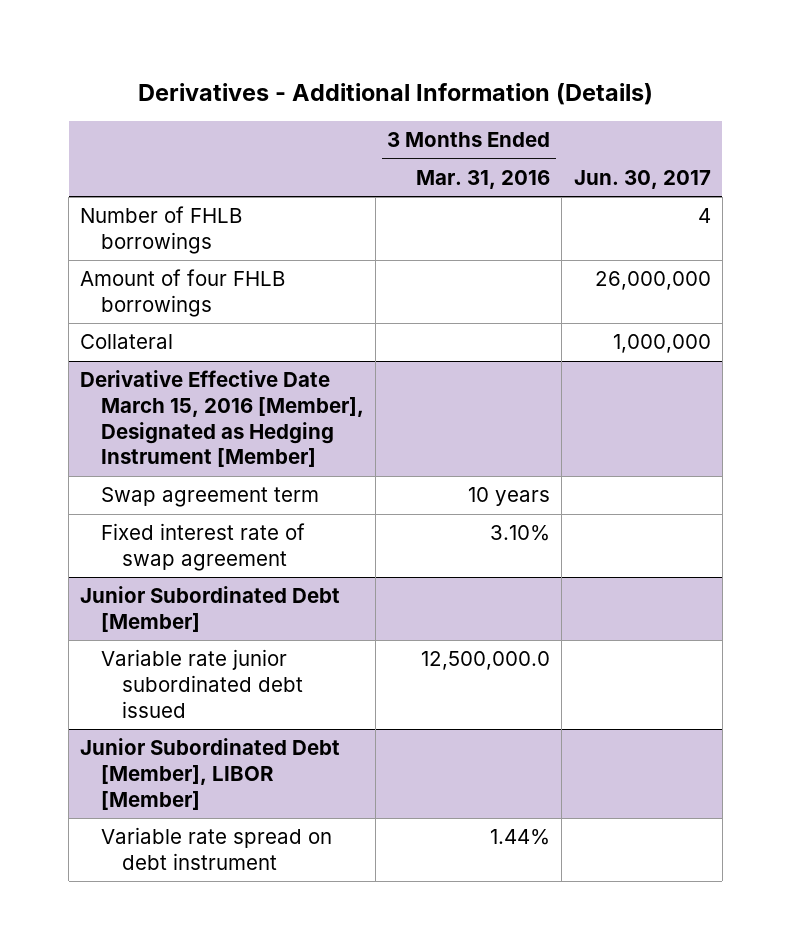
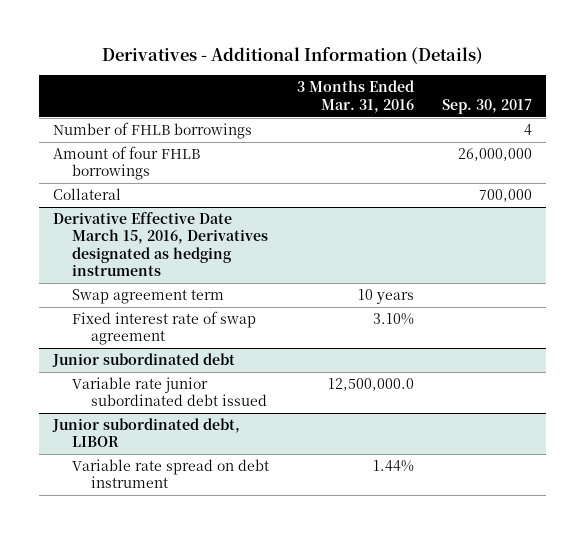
- | 3 Months Ended Mar. 31, 2016 | Jun. 30, 2017
+ | 3 Months Ended Mar. 31, 2016 | Sep. 30, 2017
- Derivative Effective Date March 15, 2016 [Member], Designated as Hedging Instrument [Member]
+ Derivative Effective Date March 15, 2016, Derivatives designated as hedging instruments
- Junior Subordinated Debt [Member]
+ Junior subordinated debt
- Junior Subordinated Debt [Member], LIBOR [Member]
+ Junior subordinated debt, LIBOR

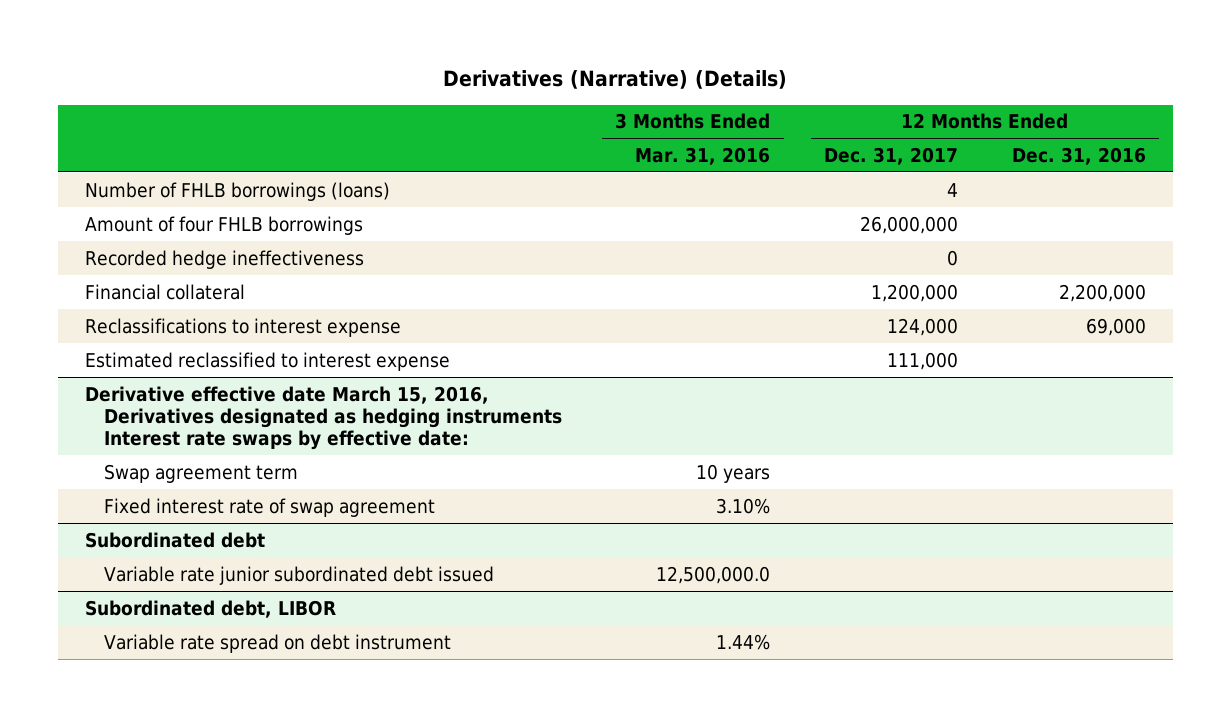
- Derivatives - Additional Information (Details)
+ Derivatives (Narrative) (Details)
- | 3 Months Ended Mar. 31, 2016 | Sep. 30, 2017
+ | 3 Months Ended Mar. 31, 2016 | 12 Months Ended Dec. 31, 2017 | 12 Months Ended Dec. 31, 2016
- Number of FHLB borrowings | | 4
+ Number of FHLB borrowings (loans) | | 4 |
- Collateral | | 700,000
- Derivative Effective Date March 15, 2016, Derivatives designated as hedging instruments
+ Recorded hedge ineffectiveness | | 0 |
+ Financial collateral | | 1,200,000 | 2,200,000
+ Reclassifications to interest expense | | 124,000 | 69,000
+ Estimated reclassified to interest expense | | 111,000 |
+ Derivative effective date March 15, 2016, Derivatives designated as hedging instruments Interest rate swaps by effective date:
- Junior subordinated debt
+ Subordinated debt
- Junior subordinated debt, LIBOR
+ Subordinated debt, LIBOR

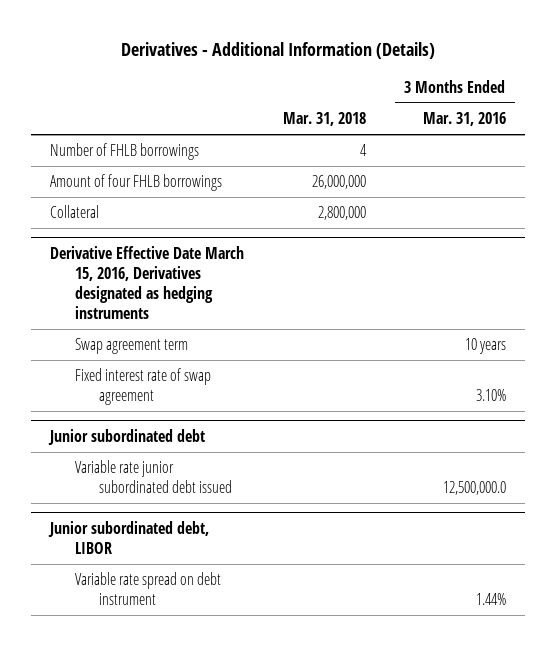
- Derivatives (Narrative) (Details)
+ Derivatives - Additional Information (Details)
- | 3 Months Ended Mar. 31, 2016 | 12 Months Ended Dec. 31, 2017 | 12 Months Ended Dec. 31, 2016
+ | Mar. 31, 2018 | 3 Months Ended Mar. 31, 2016
- Number of FHLB borrowings (loans) | | 4 |
+ Number of FHLB borrowings | 4 |
- Recorded hedge ineffectiveness | | 0 |
- Financial collateral | | 1,200,000 | 2,200,000
- Reclassifications to interest expense | | 124,000 | 69,000
- Estimated reclassified to interest expense | | 111,000 |
- Derivative effective date March 15, 2016, Derivatives designated as hedging instruments Interest rate swaps by effective date:
+ Collateral | 2,800,000 |
+ Derivative Effective Date March 15, 2016, Derivatives designated as hedging instruments
- Subordinated debt
+ Junior subordinated debt
- Subordinated debt, LIBOR
+ Junior subordinated debt, LIBOR

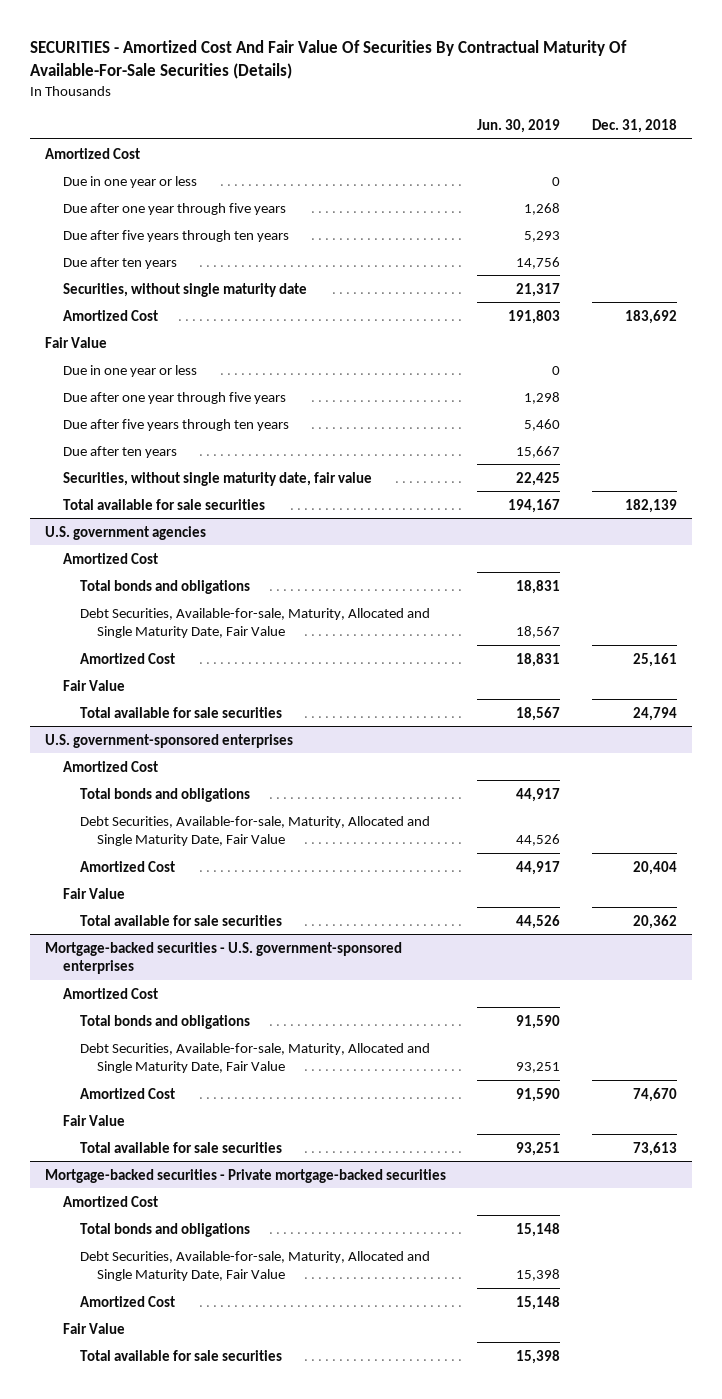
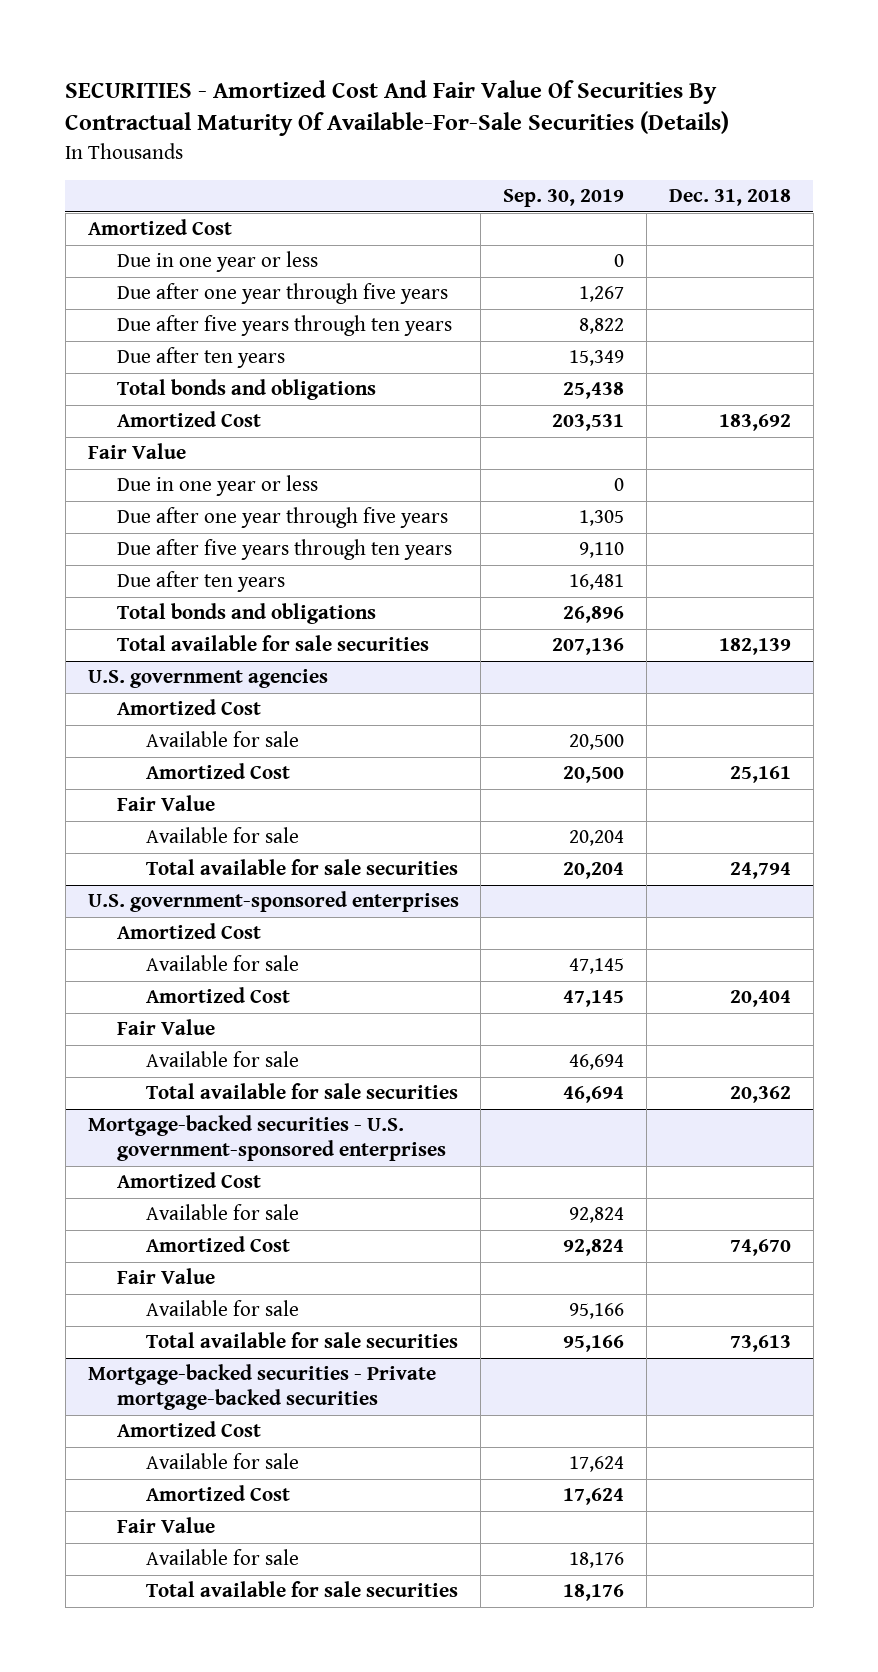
- | Jun. 30, 2019 | Dec. 31, 2018
+ | Sep. 30, 2019 | Dec. 31, 2018
- Securities, without single maturity date | 21,317 |
+ Total bonds and obligations | 25,438 |
- Securities, without single maturity date, fair value | 22,425 |
+ Total bonds and obligations | 26,896 |
@ U.S. government agencies
- Total bonds and obligations | 18,831 |
- Debt Securities, Available-for-sale, Maturity, Allocated and Single Maturity Date, Fair Value | 18,567 |
+ Available for sale | 20,500 |
+ Available for sale | 20,204 |
@ U.S. government-sponsored enterprises
- Total bonds and obligations | 44,917 |
- Debt Securities, Available-for-sale, Maturity, Allocated and Single Maturity Date, Fair Value | 44,526 |
+ Available for sale | 47,145 |
+ Available for sale | 46,694 |
@ Mortgage-backed securities - U.S. government-sponsored enterprises
- Total bonds and obligations | 91,590 |
- Debt Securities, Available-for-sale, Maturity, Allocated and Single Maturity Date, Fair Value | 93,251 |
+ Available for sale | 92,824 |
+ Available for sale | 95,166 |
@ Mortgage-backed securities - Private mortgage-backed securities
- Total bonds and obligations | 15,148 |
- Debt Securities, Available-for-sale, Maturity, Allocated and Single Maturity Date, Fair Value | 15,398 |
+ Available for sale | 17,624 |
+ Available for sale | 18,176 |

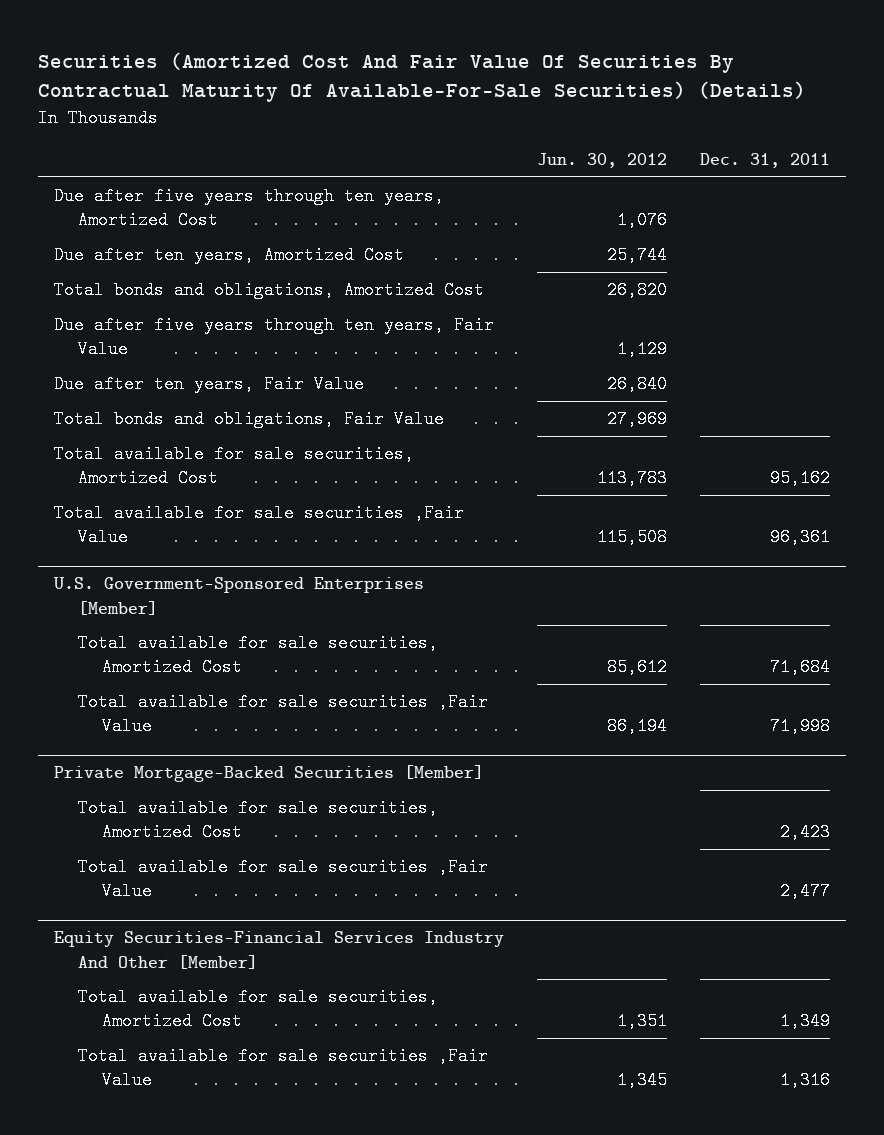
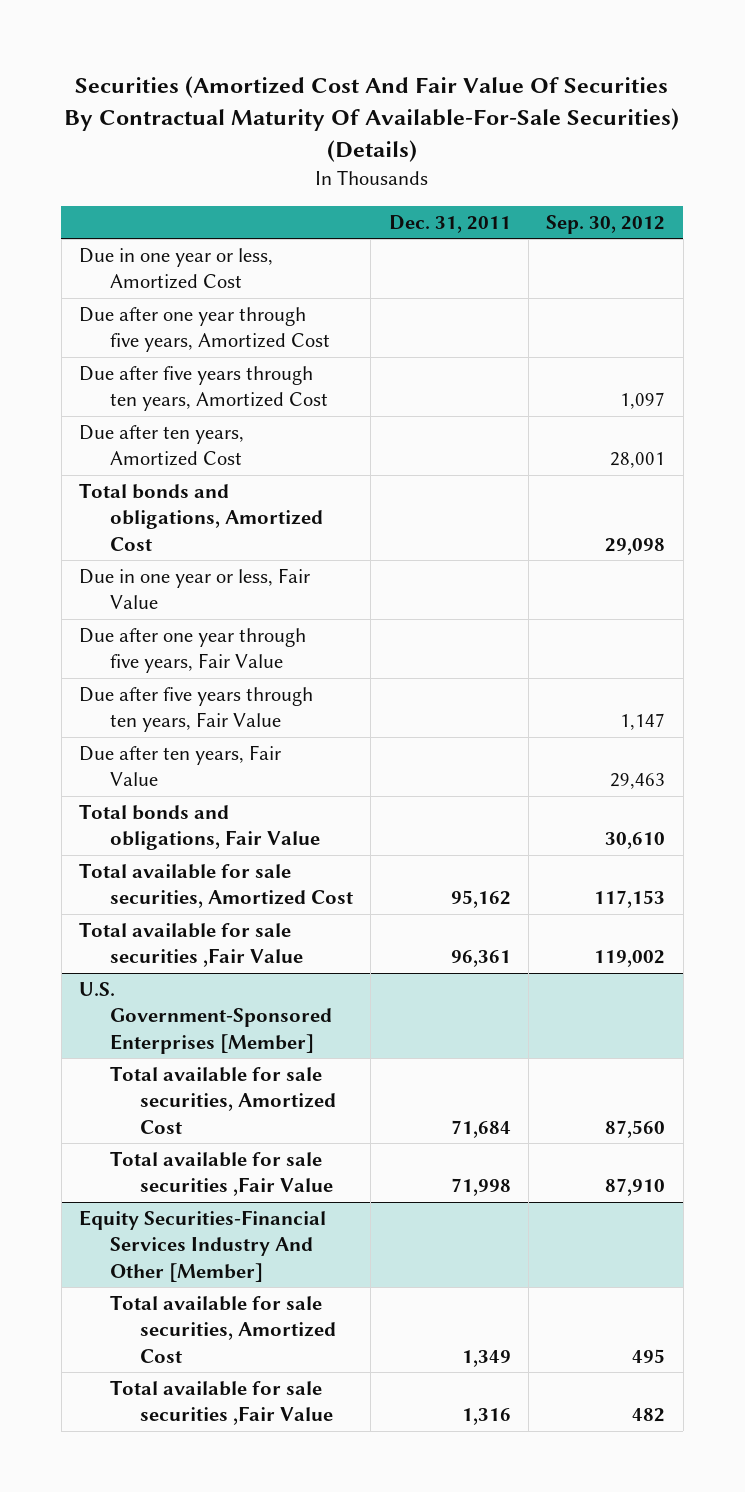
- | Jun. 30, 2012 | Dec. 31, 2011
+ | Dec. 31, 2011 | Sep. 30, 2012
+ Due in one year or less, Amortized Cost
+ Due after one year through five years, Amortized Cost
+ Due in one year or less, Fair Value
+ Due after one year through five years, Fair Value
- Private Mortgage-Backed Securities [Member]
- Total available for sale securities, Amortized Cost | | 2,423
- Total available for sale securities ,Fair Value | | 2,477

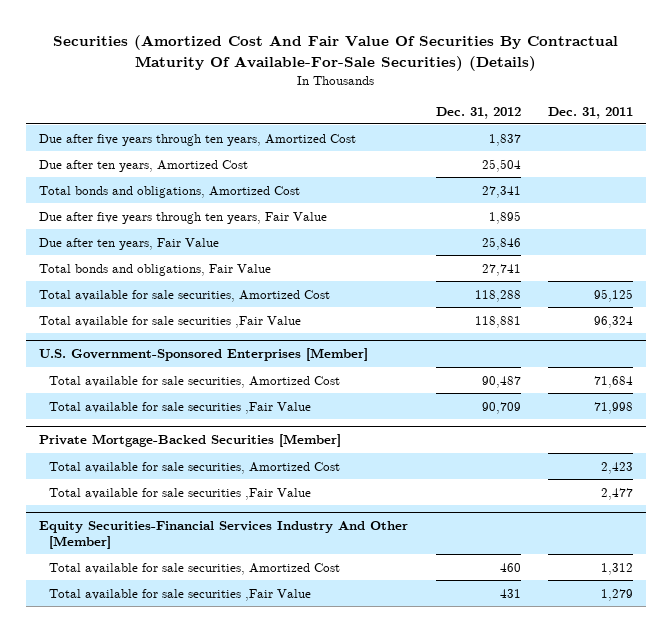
- | Dec. 31, 2011 | Sep. 30, 2012
+ | Dec. 31, 2012 | Dec. 31, 2011
- Due in one year or less, Amortized Cost
- Due after one year through five years, Amortized Cost
- Due in one year or less, Fair Value
- Due after one year through five years, Fair Value
- Total available for sale securities, Amortized Cost | 95,162 | 117,153
- Total available for sale securities ,Fair Value | 96,361 | 119,002
+ Total available for sale securities, Amortized Cost | 118,288 | 95,125
+ Total available for sale securities ,Fair Value | 118,881 | 96,324
+ Private Mortgage-Backed Securities [Member]
+ Total available for sale securities, Amortized Cost | | 2,423
+ Total available for sale securities ,Fair Value | | 2,477
@ Equity Securities-Financial Services Industry And Other [Member]
- Total available for sale securities, Amortized Cost | 1,349 | 495
- Total available for sale securities ,Fair Value | 1,316 | 482
+ Total available for sale securities, Amortized Cost | 460 | 1,312
+ Total available for sale securities ,Fair Value | 431 | 1,279

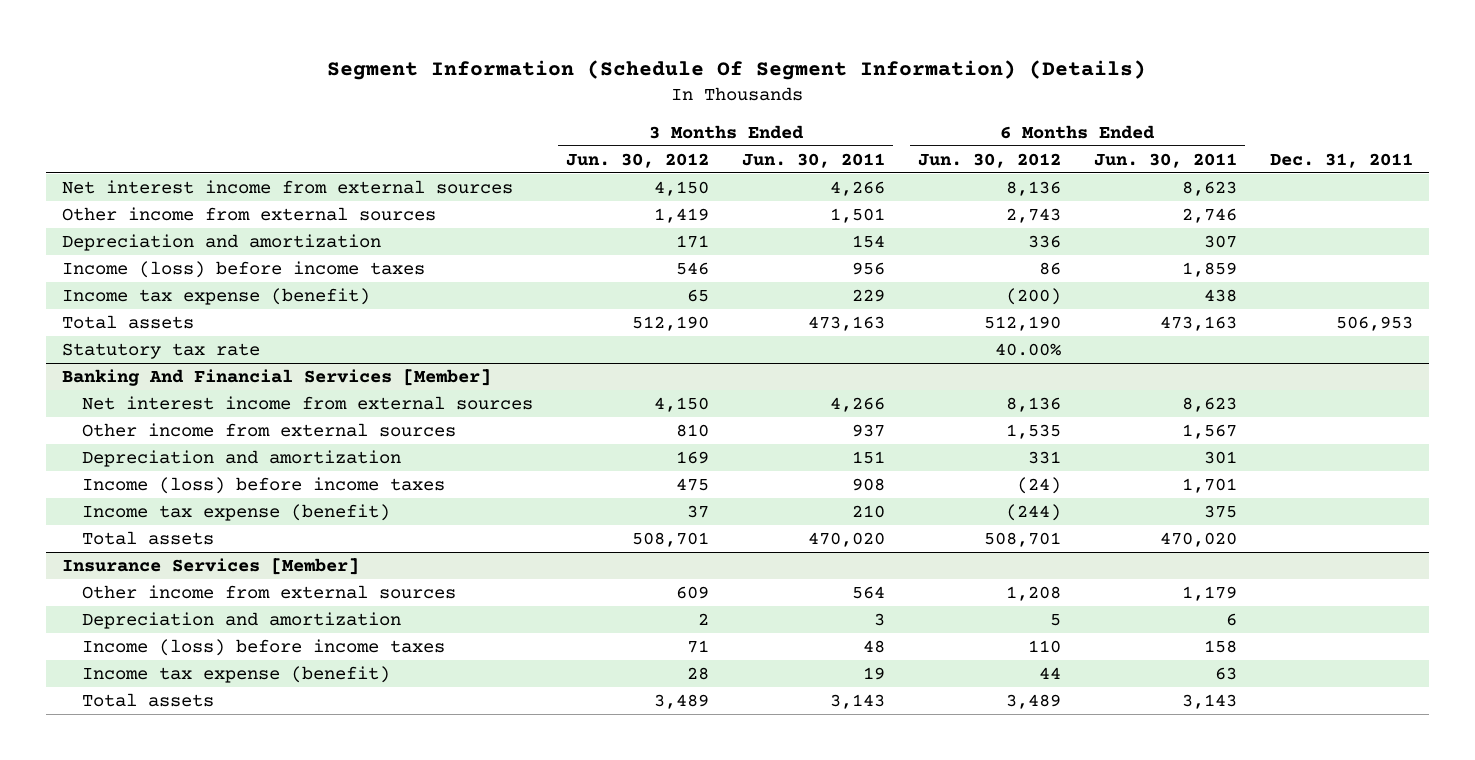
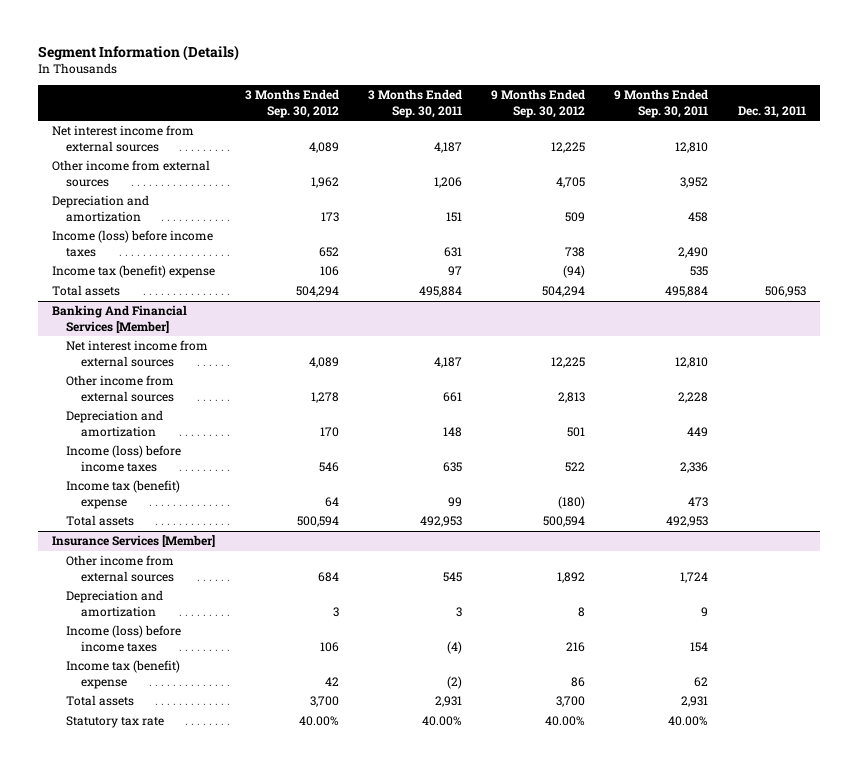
- Segment Information (Schedule Of Segment Information) (Details)
+ Segment Information (Details)
- | 3 Months Ended Jun. 30, 2012 | 3 Months Ended Jun. 30, 2011 | 6 Months Ended Jun. 30, 2012 | 6 Months Ended Jun. 30, 2011 | Dec. 31, 2011
+ | 3 Months Ended Sep. 30, 2012 | 3 Months Ended Sep. 30, 2011 | 9 Months Ended Sep. 30, 2012 | 9 Months Ended Sep. 30, 2011 | Dec. 31, 2011
- Income tax expense (benefit) | 65 | 229 | (200) | 438 |
+ Income tax (benefit) expense | 106 | 97 | (94) | 535 |
- Statutory tax rate | | | 40.00% | |
@ Banking And Financial Services [Member]
- Income tax expense (benefit) | 37 | 210 | (244) | 375 |
+ Income tax (benefit) expense | 64 | 99 | (180) | 473 |
@ Insurance Services [Member]
- Income tax expense (benefit) | 28 | 19 | 44 | 63 |
+ Income tax (benefit) expense | 42 | (2) | 86 | 62 |
+ Statutory tax rate | 40.00% | 40.00% | 40.00% | 40.00% |

